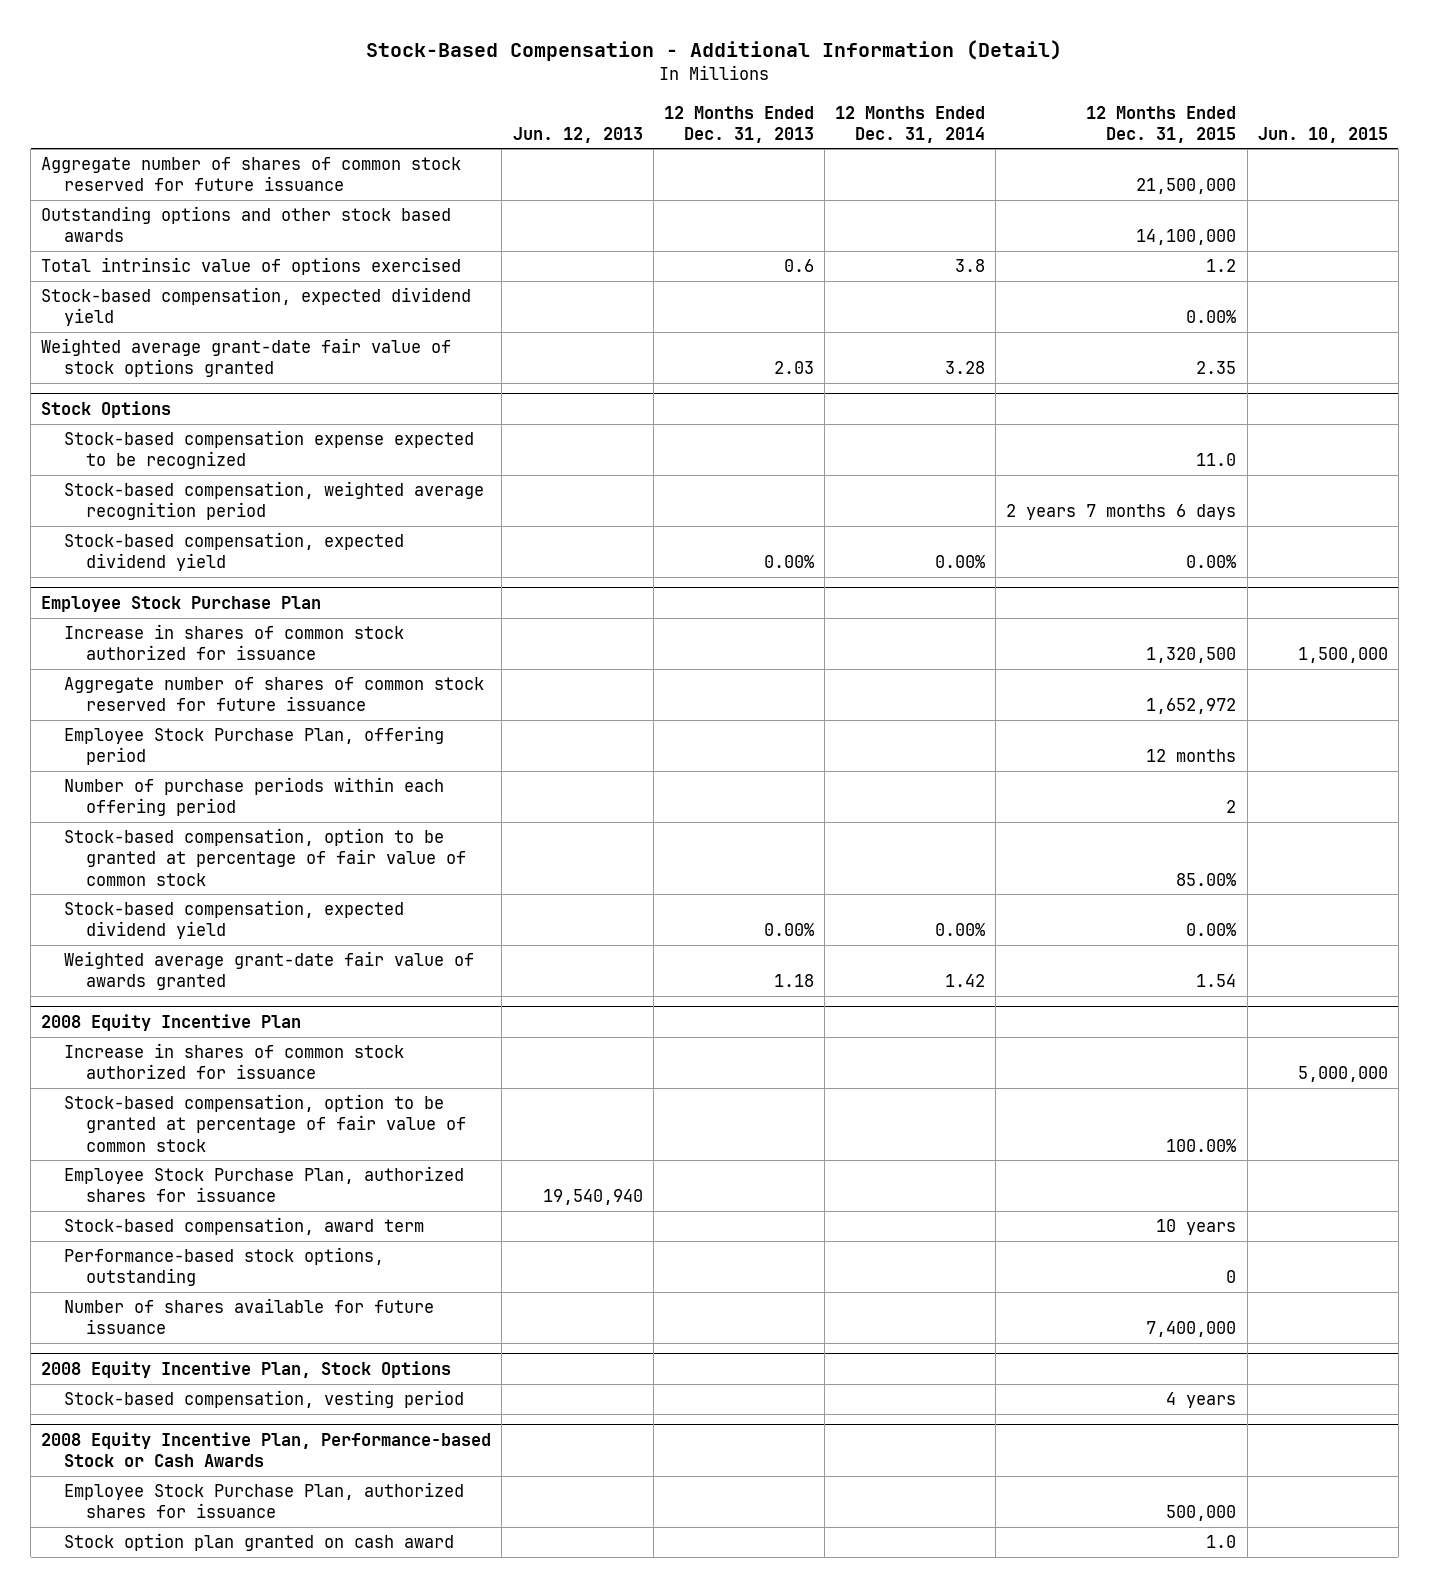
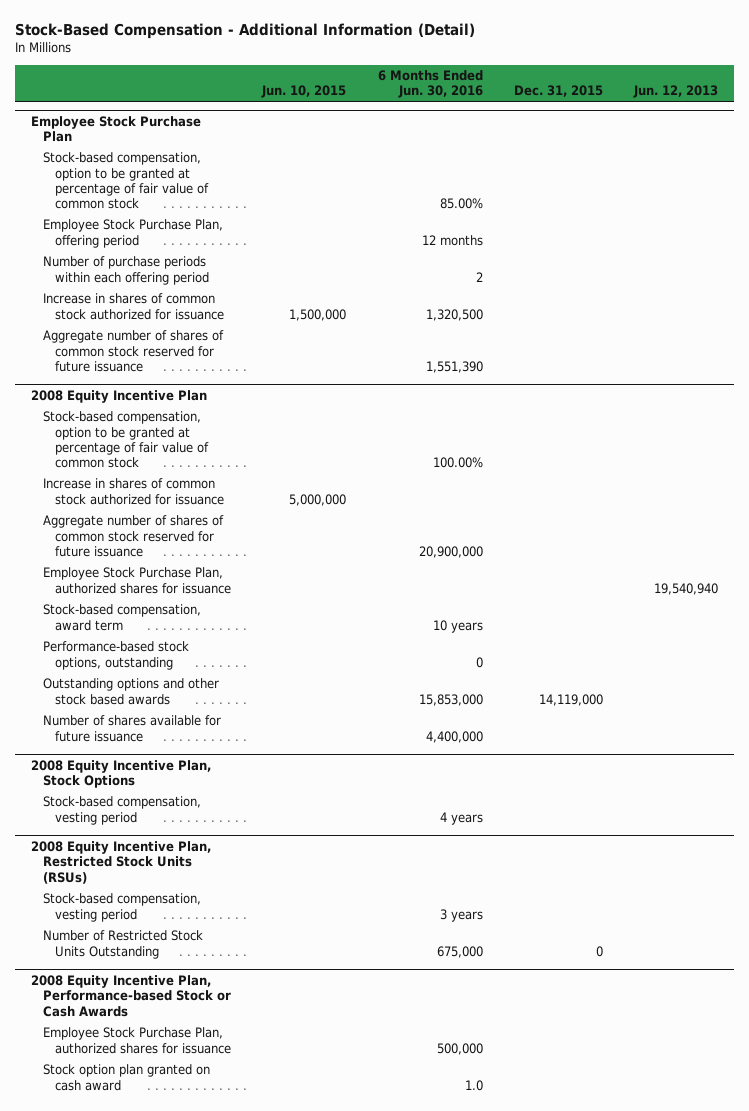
- | Jun. 12, 2013 | 12 Months Ended Dec. 31, 2013 | 12 Months Ended Dec. 31, 2014 | 12 Months Ended Dec. 31, 2015 | Jun. 10, 2015
+ | Jun. 10, 2015 | 6 Months Ended Jun. 30, 2016 | Dec. 31, 2015 | Jun. 12, 2013
- Aggregate number of shares of common stock reserved for future issuance | | | | 21,500,000 |
- Outstanding options and other stock based awards | | | | 14,100,000 |
- Total intrinsic value of options exercised | | 0.6 | 3.8 | 1.2 |
- Stock-based compensation, expected dividend yield | | | | 0.00% |
- Weighted average grant-date fair value of stock options granted | | 2.03 | 3.28 | 2.35 |
- Stock Options
- Stock-based compensation expense expected to be recognized | | | | 11.0 |
- Stock-based compensation, weighted average recognition period | | | | 2 years 7 months 6 days |
- Stock-based compensation, expected dividend yield | | 0.00% | 0.00% | 0.00% |
@ Employee Stock Purchase Plan
moved up: Stock-based compensation, option to be granted at percentage of fair value of common stock | | 85.00% | |
- Stock-based compensation, expected dividend yield | | 0.00% | 0.00% | 0.00% |
- Weighted average grant-date fair value of awards granted | | 1.18 | 1.42 | 1.54 |
moved down: Increase in shares of common stock authorized for issuance | 1,500,000 | 1,320,500 | |
moved down: Aggregate number of shares of common stock reserved for future issuance | | 1,551,390 | |
@ 2008 Equity Incentive Plan
moved down: Increase in shares of common stock authorized for issuance | 5,000,000 | | |
+ Aggregate number of shares of common stock reserved for future issuance | | 20,900,000 | |
+ Outstanding options and other stock based awards | | 15,853,000 | 14,119,000 |
+ 2008 Equity Incentive Plan, Restricted Stock Units (RSUs)
+ Stock-based compensation, vesting period | | 3 years | |
+ Number of Restricted Stock Units Outstanding | | 675,000 | 0 |

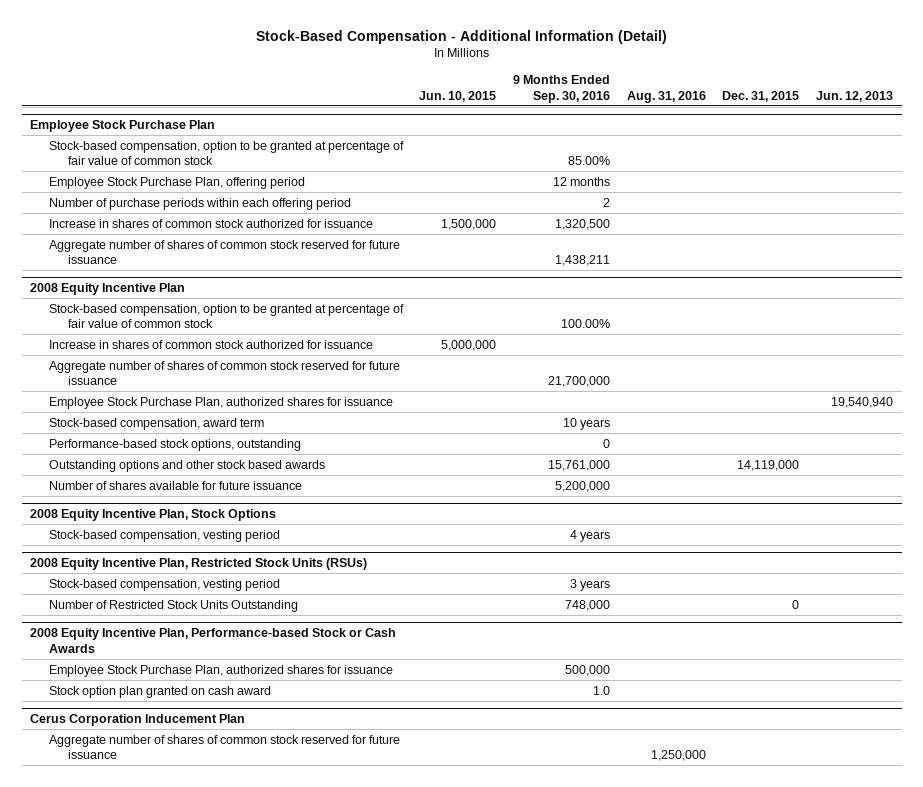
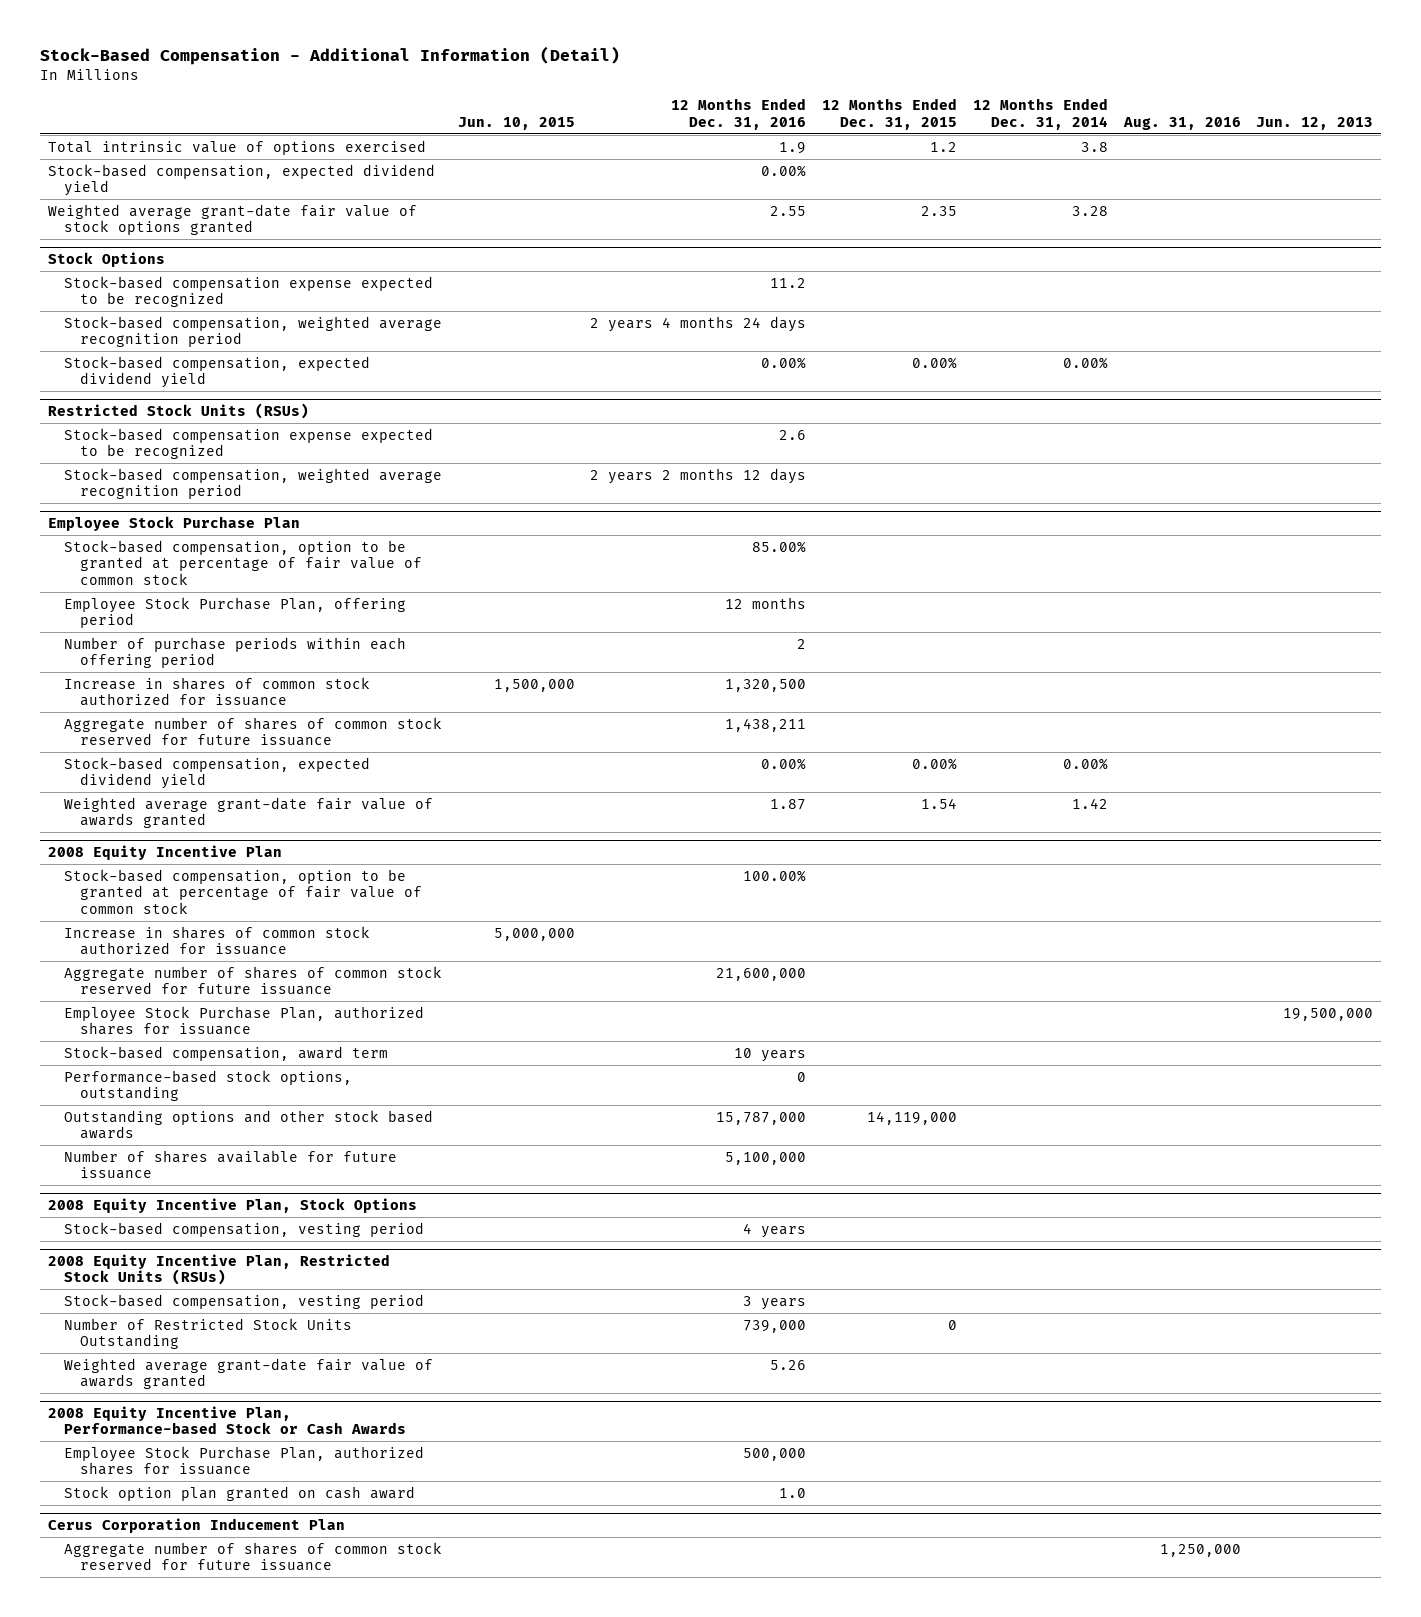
- | Jun. 10, 2015 | 9 Months Ended Sep. 30, 2016 | Aug. 31, 2016 | Dec. 31, 2015 | Jun. 12, 2013
+ | Jun. 10, 2015 | 12 Months Ended Dec. 31, 2016 | 12 Months Ended Dec. 31, 2015 | 12 Months Ended Dec. 31, 2014 | Aug. 31, 2016 | Jun. 12, 2013
+ Total intrinsic value of options exercised | | 1.9 | 1.2 | 3.8 | |
+ Stock-based compensation, expected dividend yield | | 0.00% | | | |
+ Weighted average grant-date fair value of stock options granted | | 2.55 | 2.35 | 3.28 | |
+ Stock Options
+ Stock-based compensation expense expected to be recognized | | 11.2 | | | |
+ Stock-based compensation, weighted average recognition period | | 2 years 4 months 24 days | | | |
+ Stock-based compensation, expected dividend yield | | 0.00% | 0.00% | 0.00% | |
+ Restricted Stock Units (RSUs)
+ Stock-based compensation expense expected to be recognized | | 2.6 | | | |
+ Stock-based compensation, weighted average recognition period | | 2 years 2 months 12 days | | | |
@ Employee Stock Purchase Plan
+ Stock-based compensation, expected dividend yield | | 0.00% | 0.00% | 0.00% | |
+ Weighted average grant-date fair value of awards granted | | 1.87 | 1.54 | 1.42 | |
@ 2008 Equity Incentive Plan
- Employee Stock Purchase Plan, authorized shares for issuance | | | | | 19,540,940
+ Employee Stock Purchase Plan, authorized shares for issuance | | | | | | 19,500,000
@ 2008 Equity Incentive Plan, Restricted Stock Units (RSUs)
+ Weighted average grant-date fair value of awards granted | | 5.26 | | | |

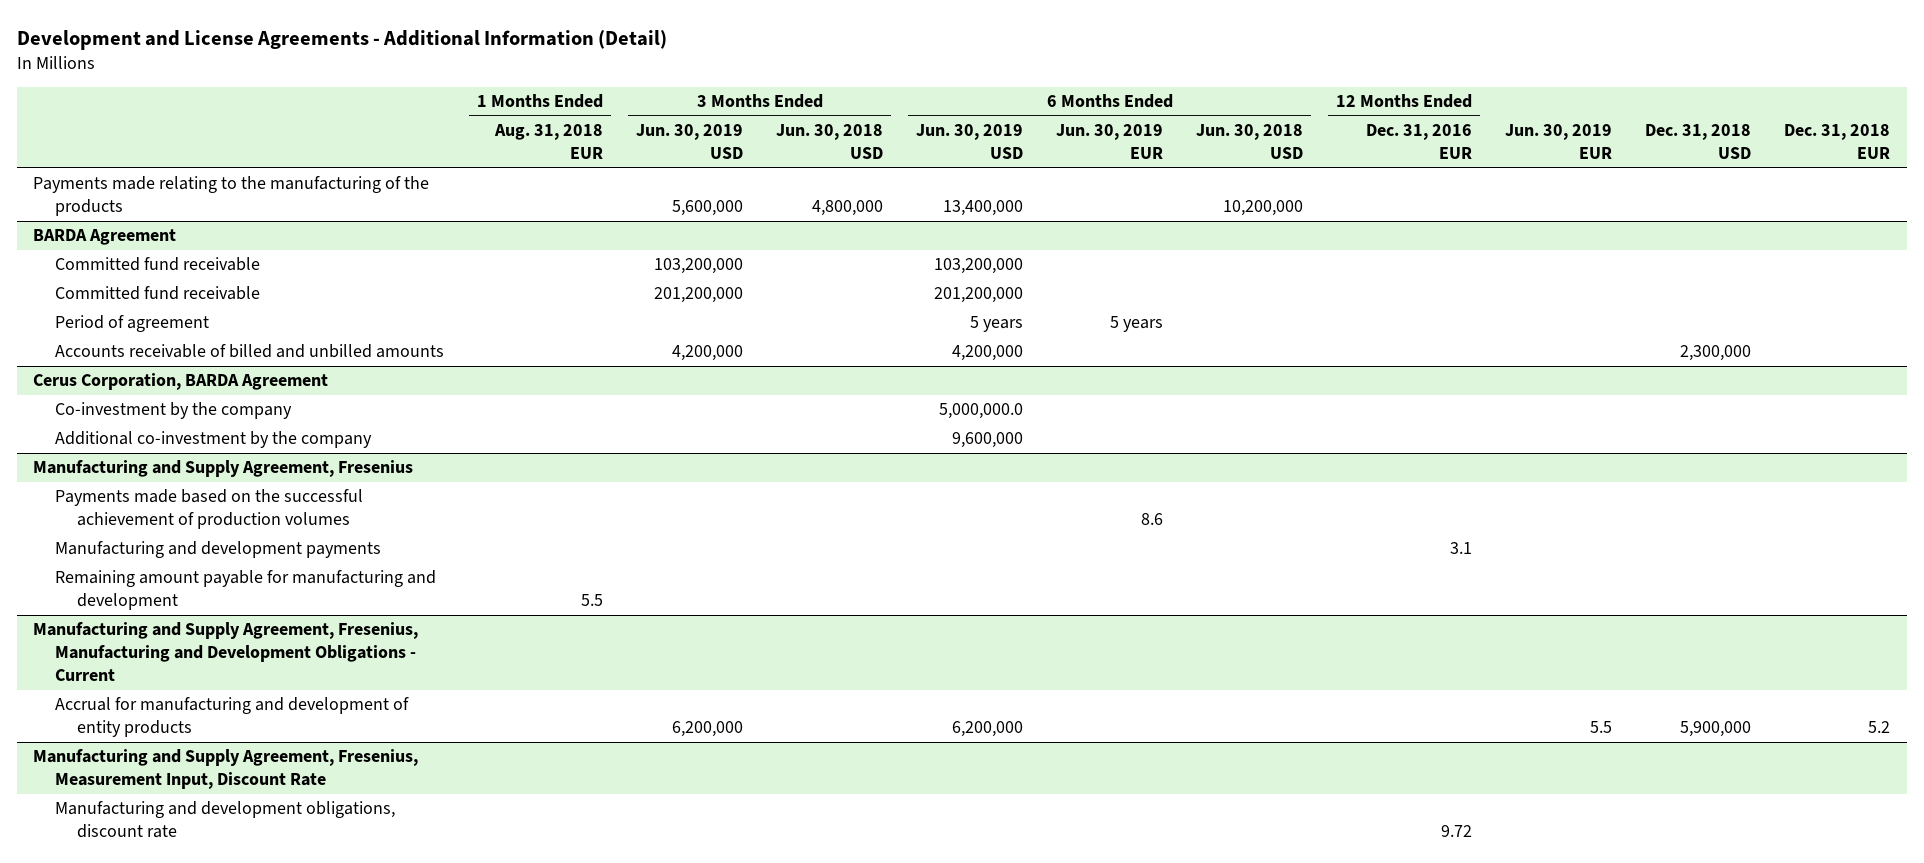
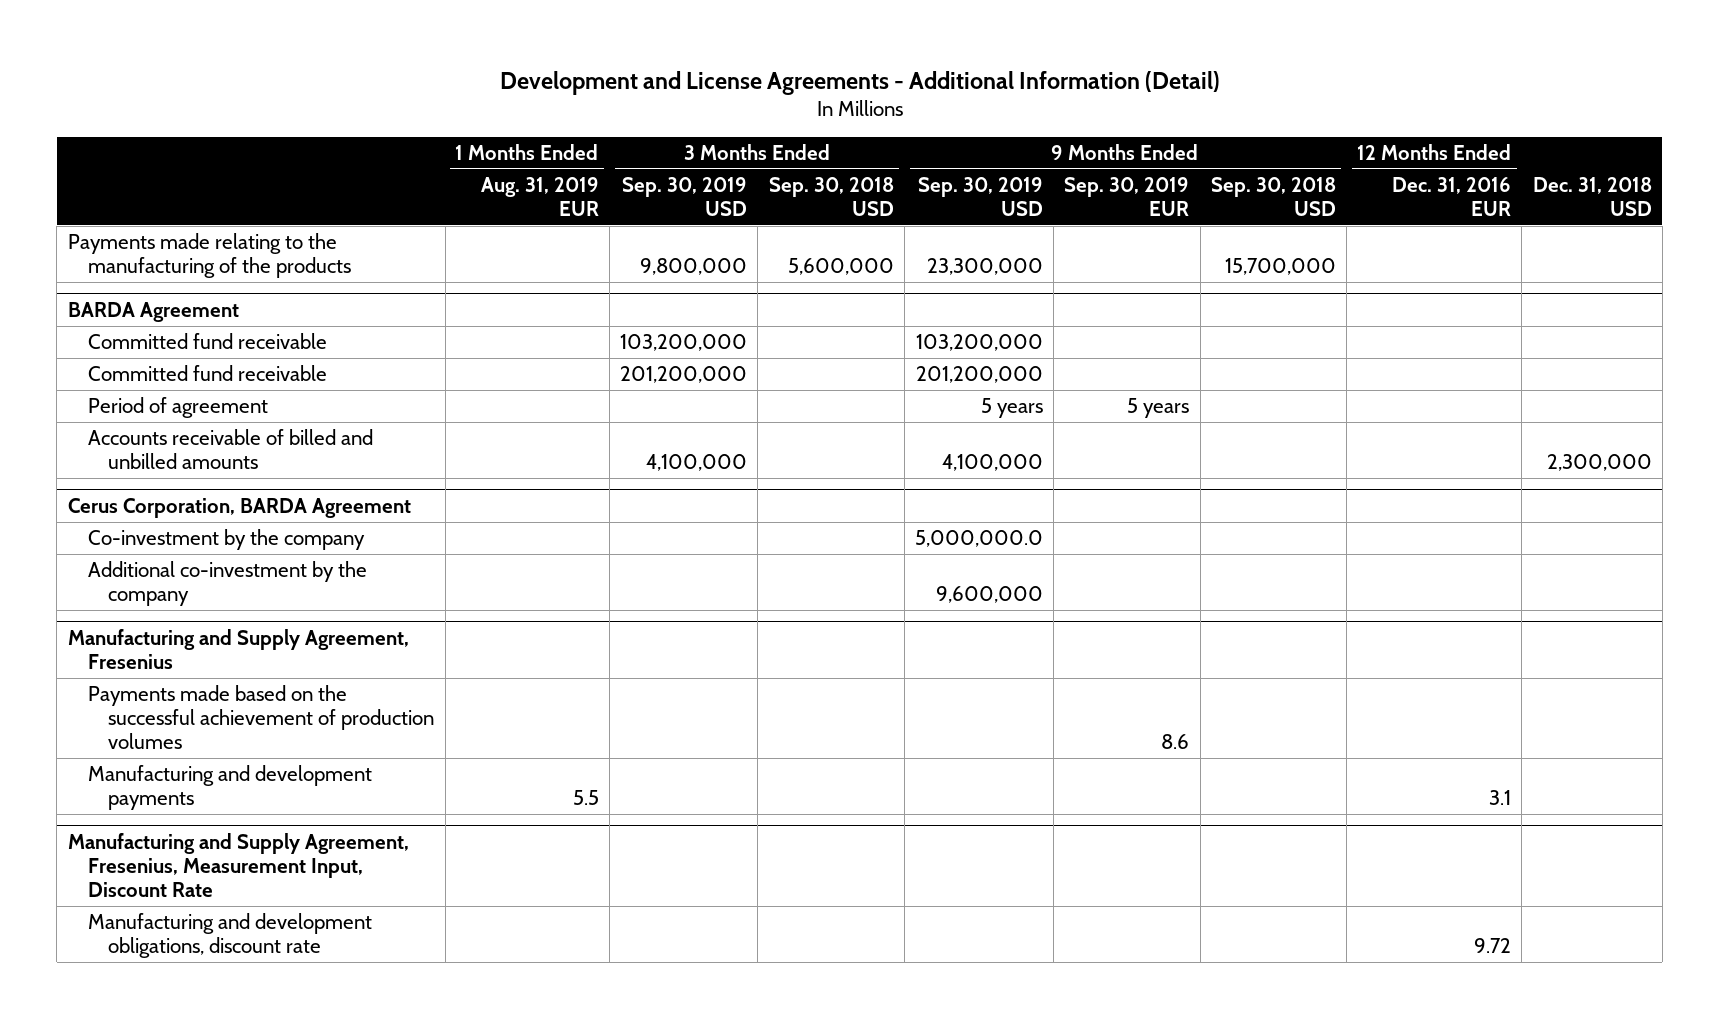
- | 1 Months Ended Aug. 31, 2018 EUR | 3 Months Ended Jun. 30, 2019 USD | 3 Months Ended Jun. 30, 2018 USD | 6 Months Ended Jun. 30, 2019 USD | 6 Months Ended Jun. 30, 2019 EUR | 6 Months Ended Jun. 30, 2018 USD | 12 Months Ended Dec. 31, 2016 EUR | Jun. 30, 2019 EUR | Dec. 31, 2018 USD | Dec. 31, 2018 EUR
+ | 1 Months Ended Aug. 31, 2019 EUR | 3 Months Ended Sep. 30, 2019 USD | 3 Months Ended Sep. 30, 2018 USD | 9 Months Ended Sep. 30, 2019 USD | 9 Months Ended Sep. 30, 2019 EUR | 9 Months Ended Sep. 30, 2018 USD | 12 Months Ended Dec. 31, 2016 EUR | Dec. 31, 2018 USD
@ Manufacturing and Supply Agreement, Fresenius
- Remaining amount payable for manufacturing and development | 5.5 | | | | | | | | |
- Manufacturing and Supply Agreement, Fresenius, Manufacturing and Development Obligations - Current
- Accrual for manufacturing and development of entity products | | 6,200,000 | | 6,200,000 | | | | 5.5 | 5,900,000 | 5.2

